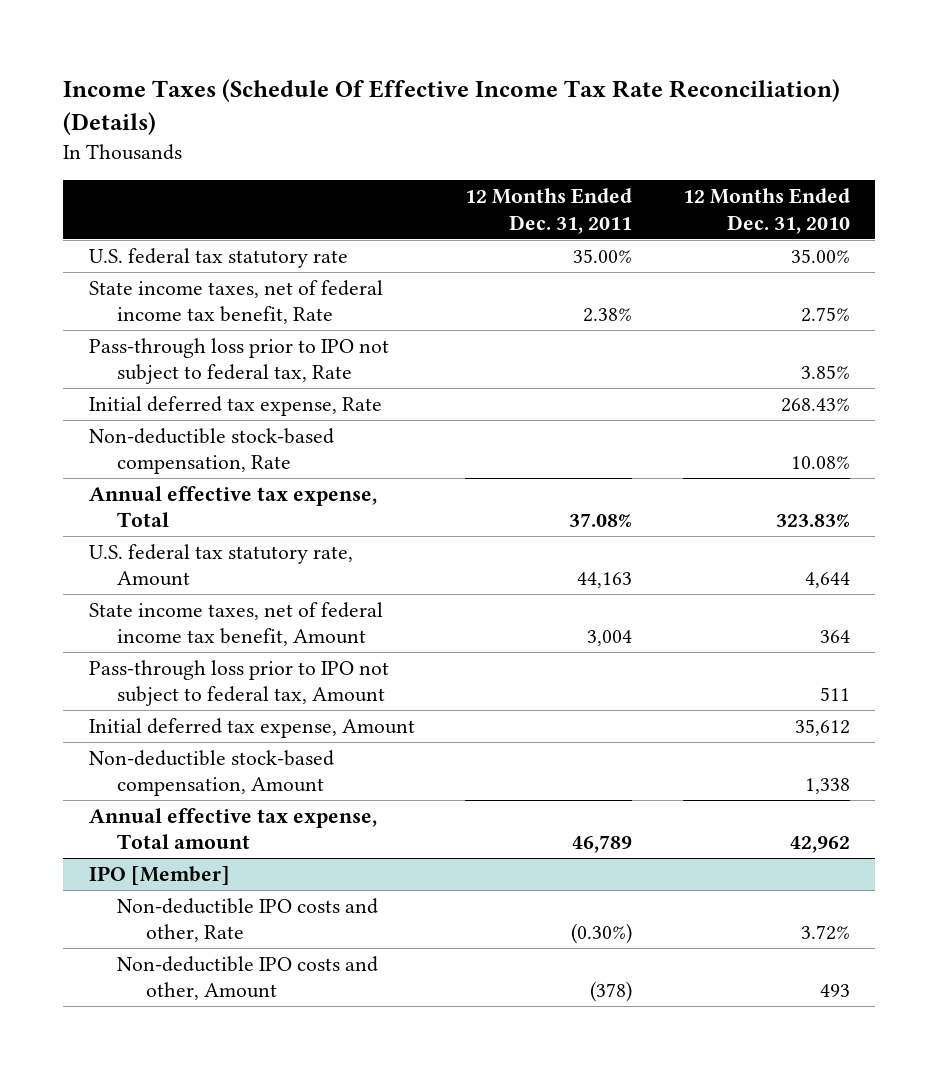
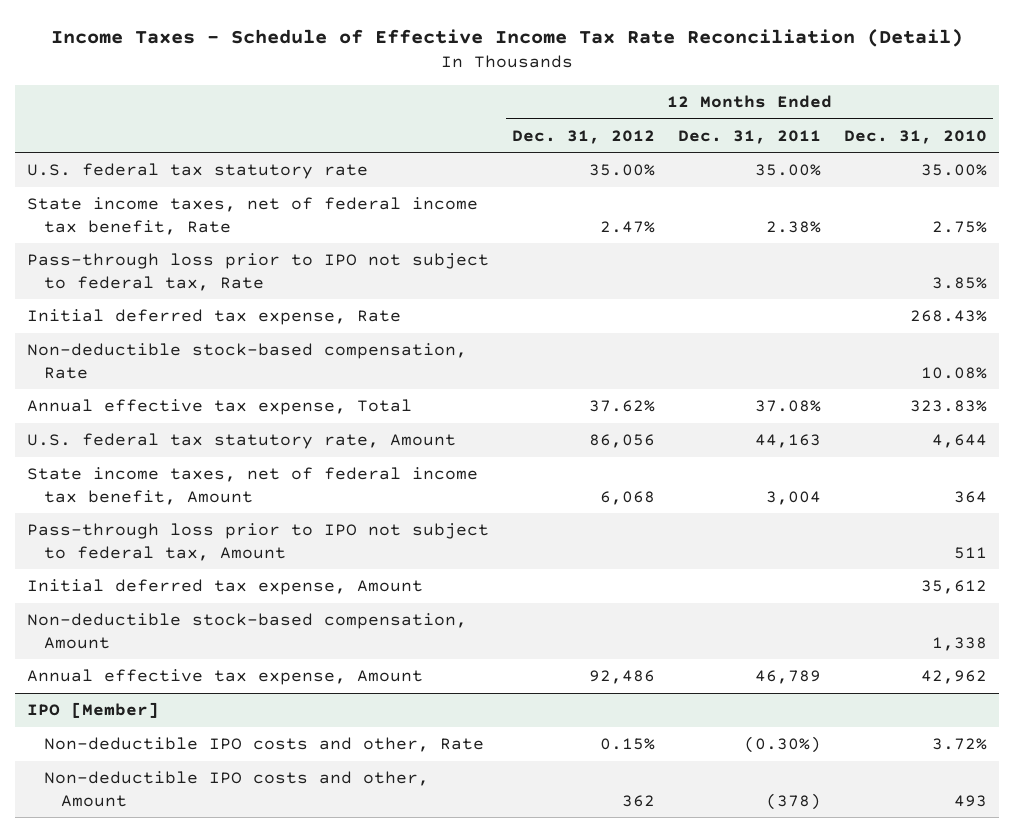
- Income Taxes (Schedule Of Effective Income Tax Rate Reconciliation) (Details)
+ Income Taxes - Schedule of Effective Income Tax Rate Reconciliation (Detail)
- | 12 Months Ended Dec. 31, 2011 | 12 Months Ended Dec. 31, 2010
+ | 12 Months Ended Dec. 31, 2012 | 12 Months Ended Dec. 31, 2011 | 12 Months Ended Dec. 31, 2010
- Annual effective tax expense, Total amount | 46,789 | 42,962
+ Annual effective tax expense, Amount | 92,486 | 46,789 | 42,962

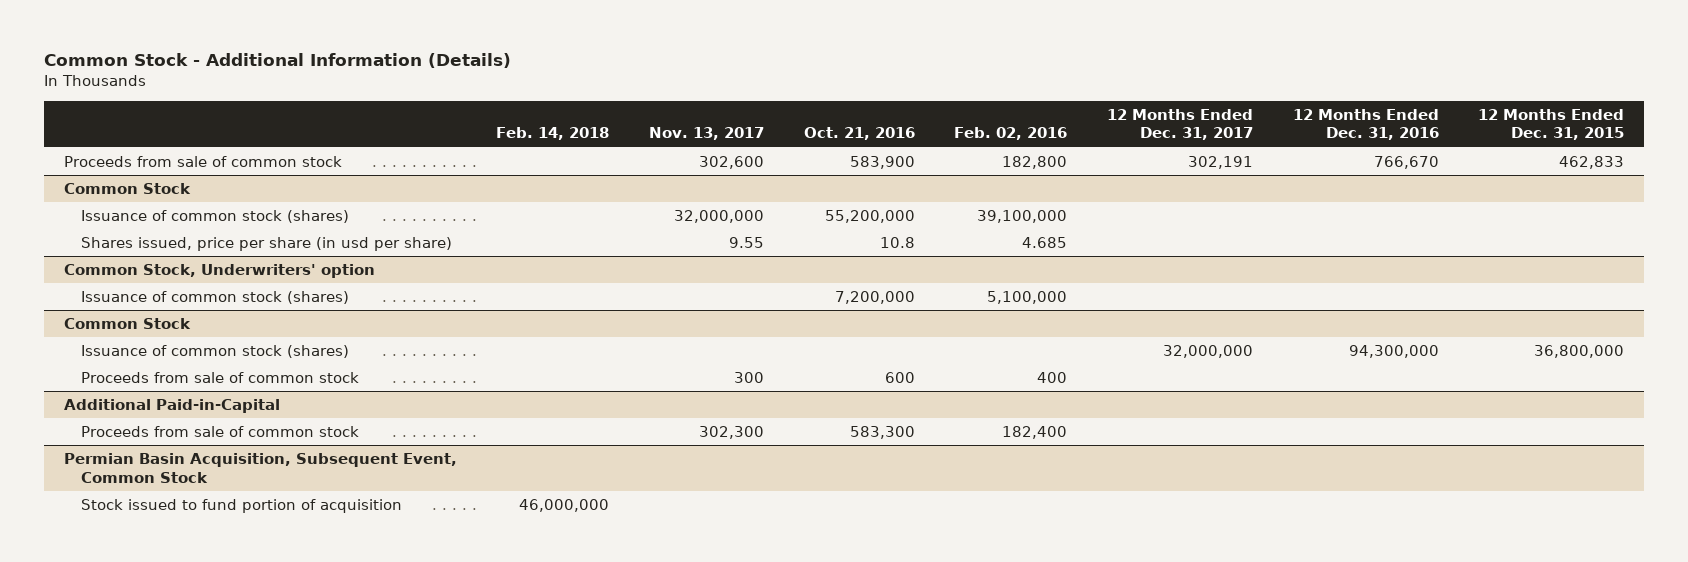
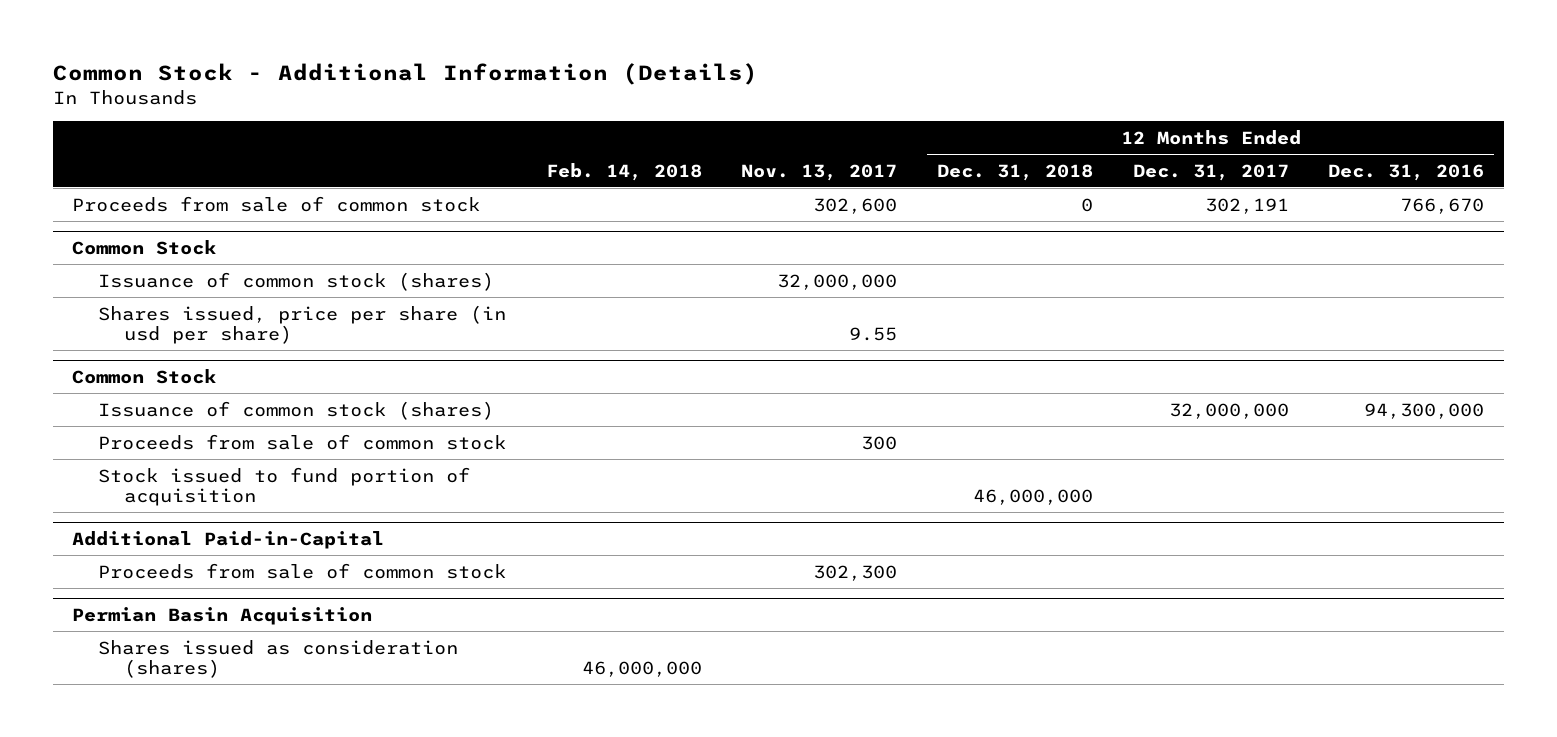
- | Feb. 14, 2018 | Nov. 13, 2017 | Oct. 21, 2016 | Feb. 02, 2016 | 12 Months Ended Dec. 31, 2017 | 12 Months Ended Dec. 31, 2016 | 12 Months Ended Dec. 31, 2015
+ | Feb. 14, 2018 | Nov. 13, 2017 | 12 Months Ended Dec. 31, 2018 | 12 Months Ended Dec. 31, 2017 | 12 Months Ended Dec. 31, 2016
- Common Stock, Underwriters' option
- Issuance of common stock (shares) | | | 7,200,000 | 5,100,000 | | |
@ Common Stock
+ Stock issued to fund portion of acquisition | | | 46,000,000 | |
- Permian Basin Acquisition, Subsequent Event, Common Stock
- Stock issued to fund portion of acquisition | 46,000,000 | | | | | |
+ Permian Basin Acquisition
+ Shares issued as consideration (shares) | 46,000,000 | | | |

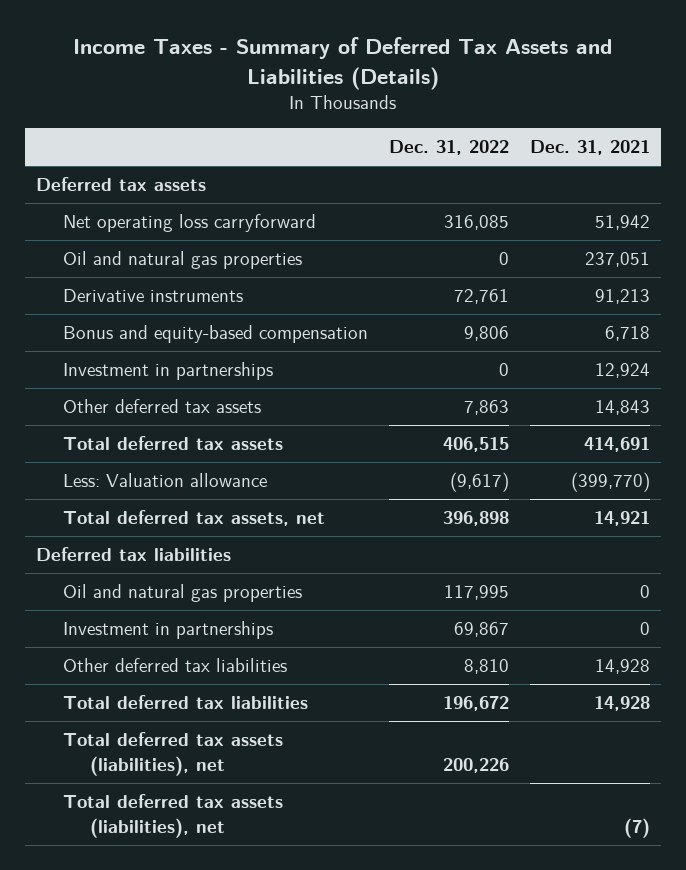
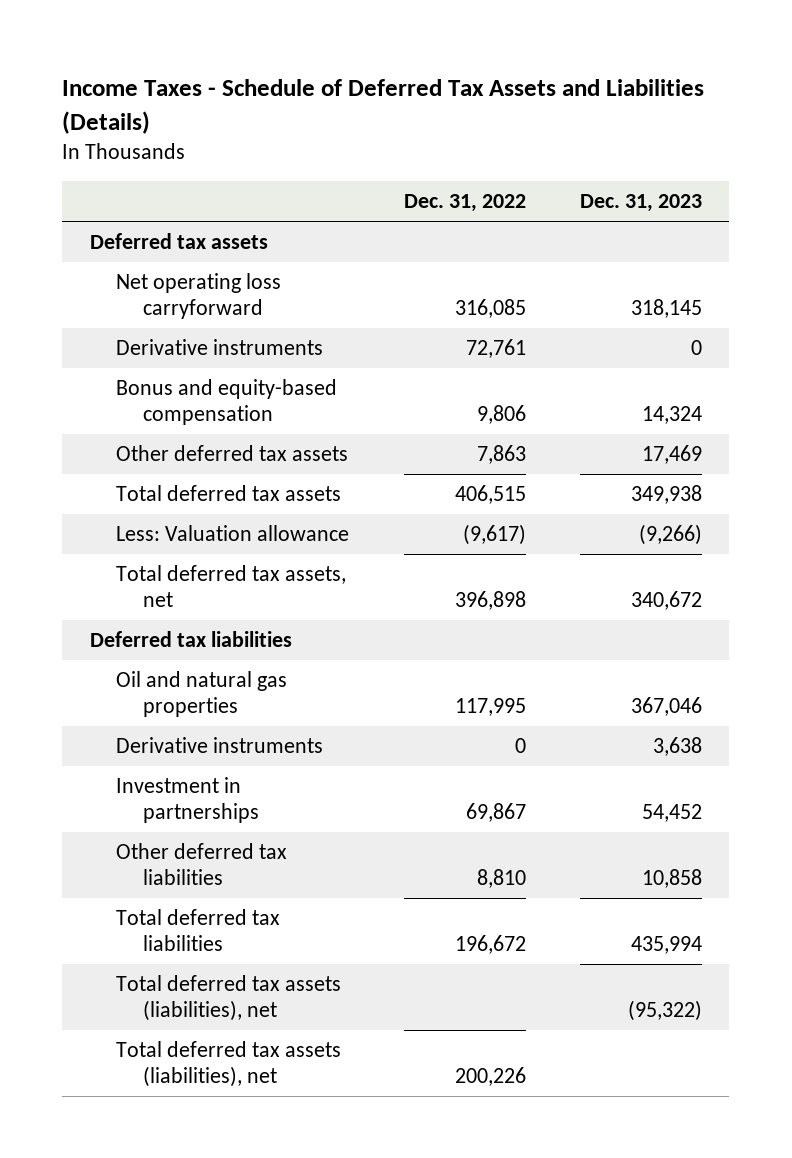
- Income Taxes - Summary of Deferred Tax Assets and Liabilities (Details)
+ Income Taxes - Schedule of Deferred Tax Assets and Liabilities (Details)
- | Dec. 31, 2022 | Dec. 31, 2021
+ | Dec. 31, 2022 | Dec. 31, 2023
- Oil and natural gas properties | 0 | 237,051
- Investment in partnerships | 0 | 12,924
+ Derivative instruments | 0 | 3,638
moved down: Total deferred tax assets (liabilities), net | 200,226 |

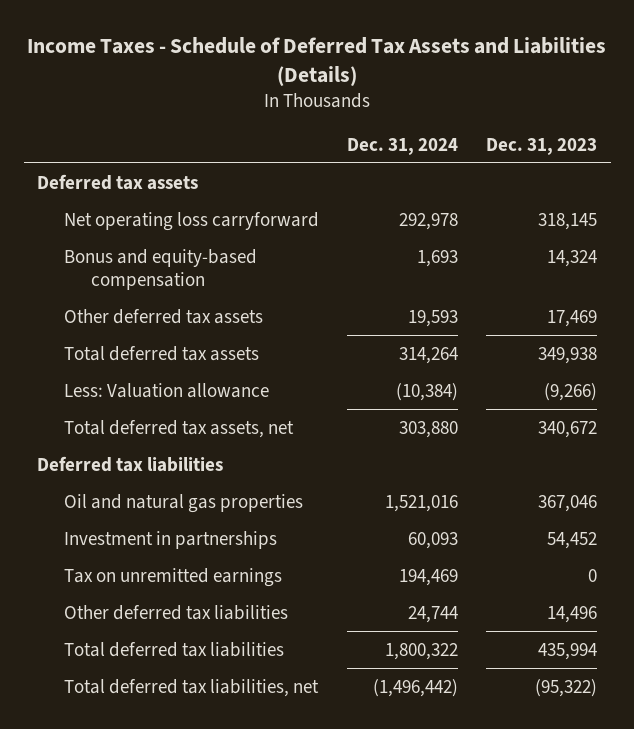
- | Dec. 31, 2022 | Dec. 31, 2023
+ | Dec. 31, 2024 | Dec. 31, 2023
- Derivative instruments | 72,761 | 0
- Derivative instruments | 0 | 3,638
- Other deferred tax liabilities | 8,810 | 10,858
+ Tax on unremitted earnings | 194,469 | 0
+ Other deferred tax liabilities | 24,744 | 14,496
- Total deferred tax assets (liabilities), net | | (95,322)
- Total deferred tax assets (liabilities), net | 200,226 |
+ Total deferred tax liabilities, net | (1,496,442) | (95,322)

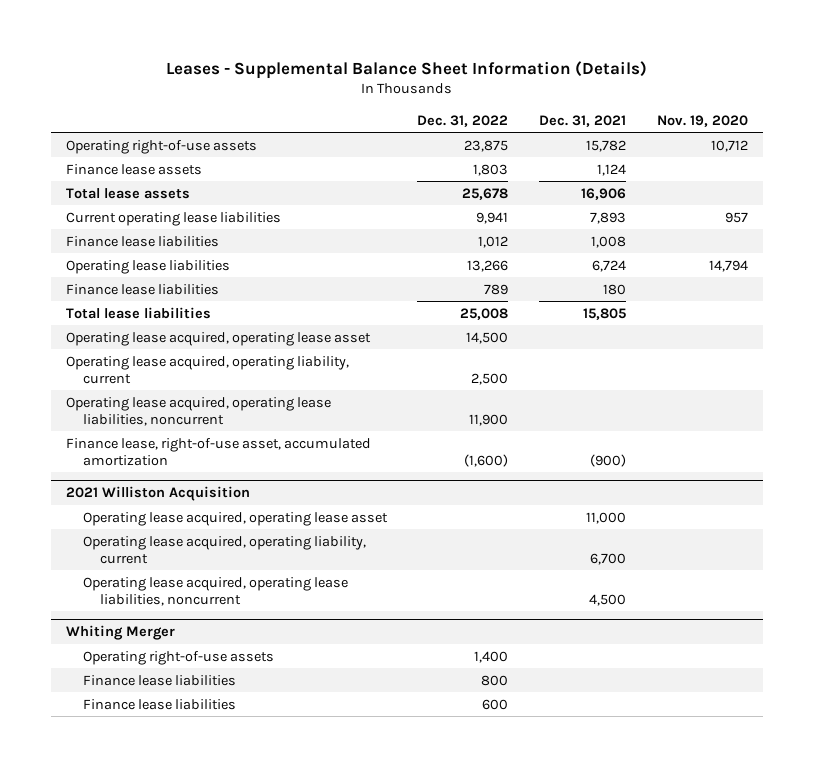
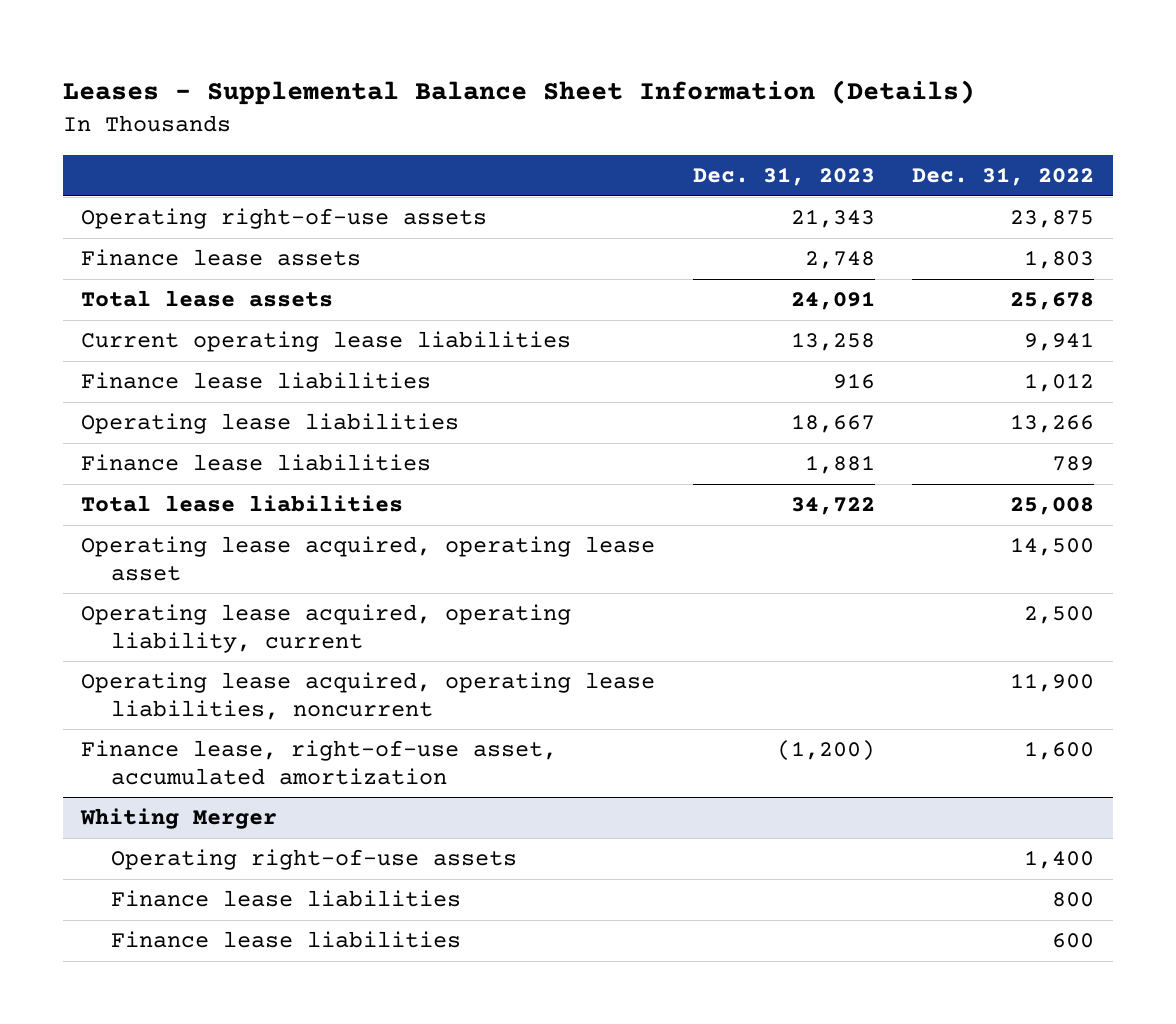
- | Dec. 31, 2022 | Dec. 31, 2021 | Nov. 19, 2020
+ | Dec. 31, 2023 | Dec. 31, 2022
- Finance lease, right-of-use asset, accumulated amortization | (1,600) | (900) |
- 2021 Williston Acquisition
- Operating lease acquired, operating lease asset | | 11,000 |
- Operating lease acquired, operating liability, current | | 6,700 |
- Operating lease acquired, operating lease liabilities, noncurrent | | 4,500 |
+ Finance lease, right-of-use asset, accumulated amortization | (1,200) | 1,600

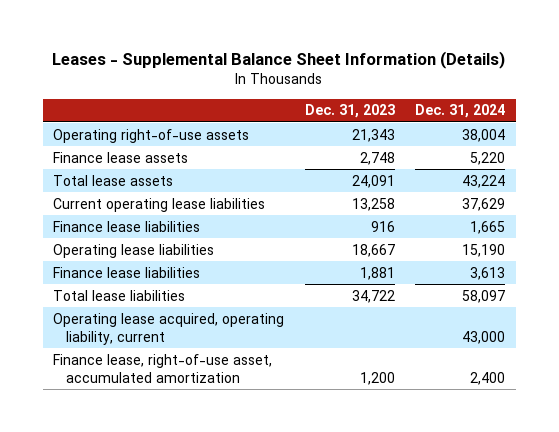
- | Dec. 31, 2023 | Dec. 31, 2022
+ | Dec. 31, 2023 | Dec. 31, 2024
- Operating lease acquired, operating lease asset | | 14,500
- Operating lease acquired, operating lease liabilities, noncurrent | | 11,900
- Finance lease, right-of-use asset, accumulated amortization | (1,200) | 1,600
- Whiting Merger
- Operating right-of-use assets | | 1,400
- Finance lease liabilities | | 800
- Finance lease liabilities | | 600
+ Finance lease, right-of-use asset, accumulated amortization | 1,200 | 2,400

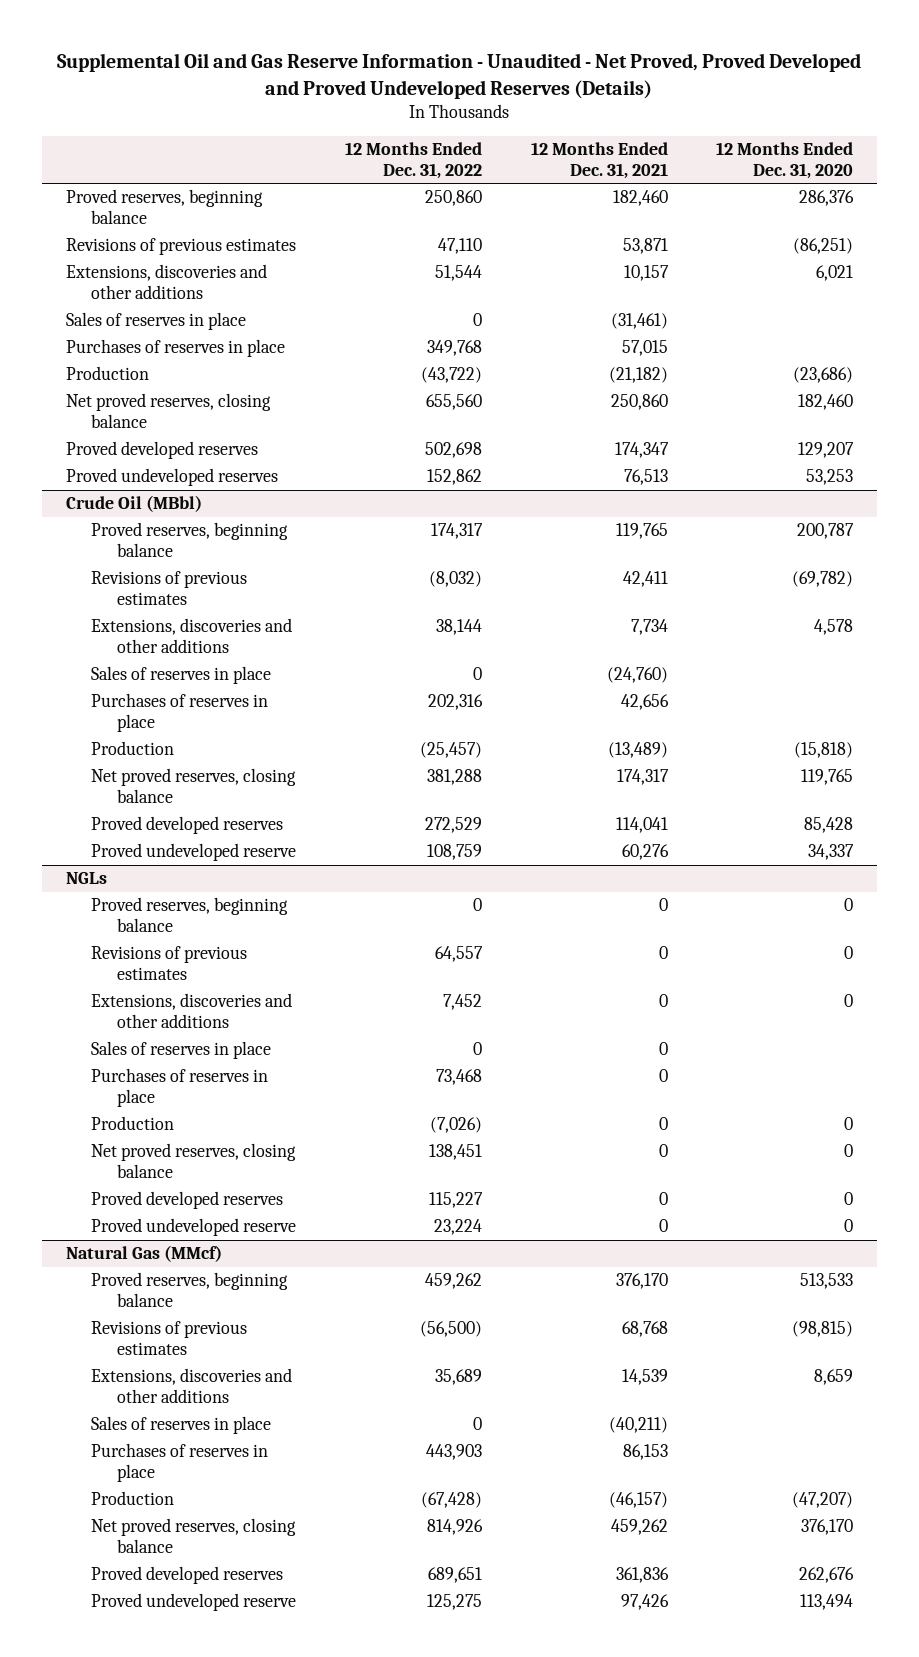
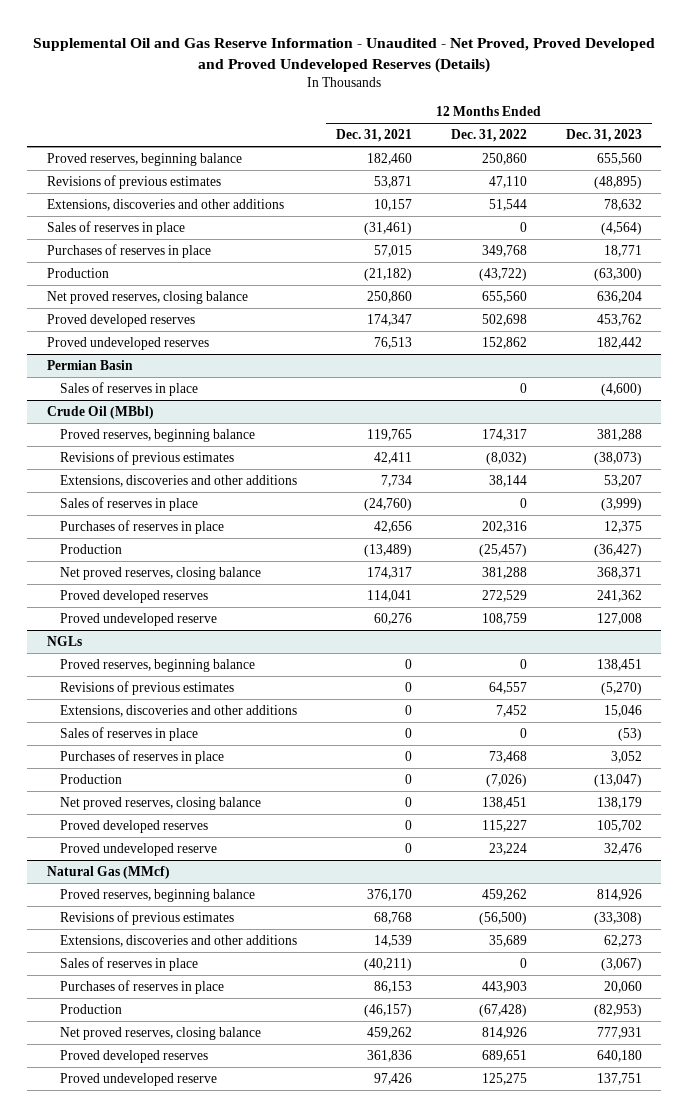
- | 12 Months Ended Dec. 31, 2022 | 12 Months Ended Dec. 31, 2021 | 12 Months Ended Dec. 31, 2020
+ | 12 Months Ended Dec. 31, 2021 | 12 Months Ended Dec. 31, 2022 | 12 Months Ended Dec. 31, 2023
+ Permian Basin
+ Sales of reserves in place | | 0 | (4,600)

